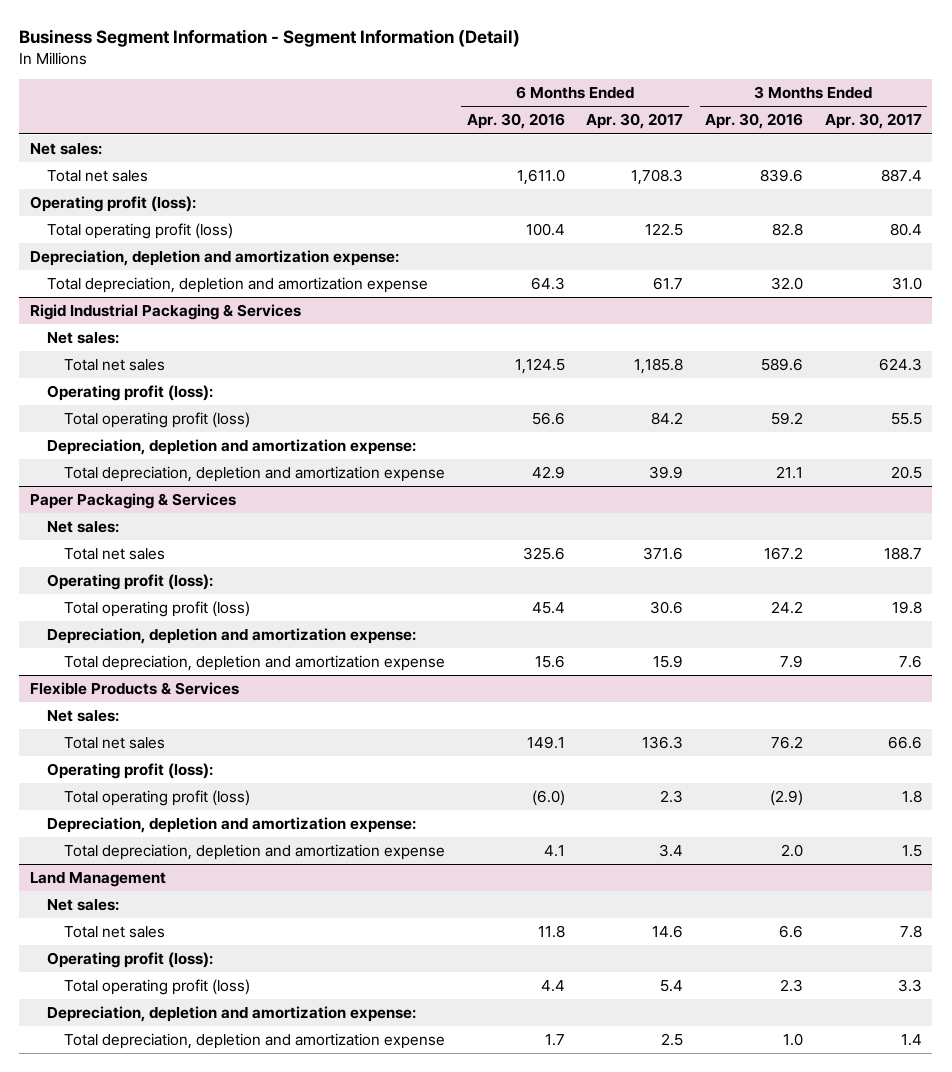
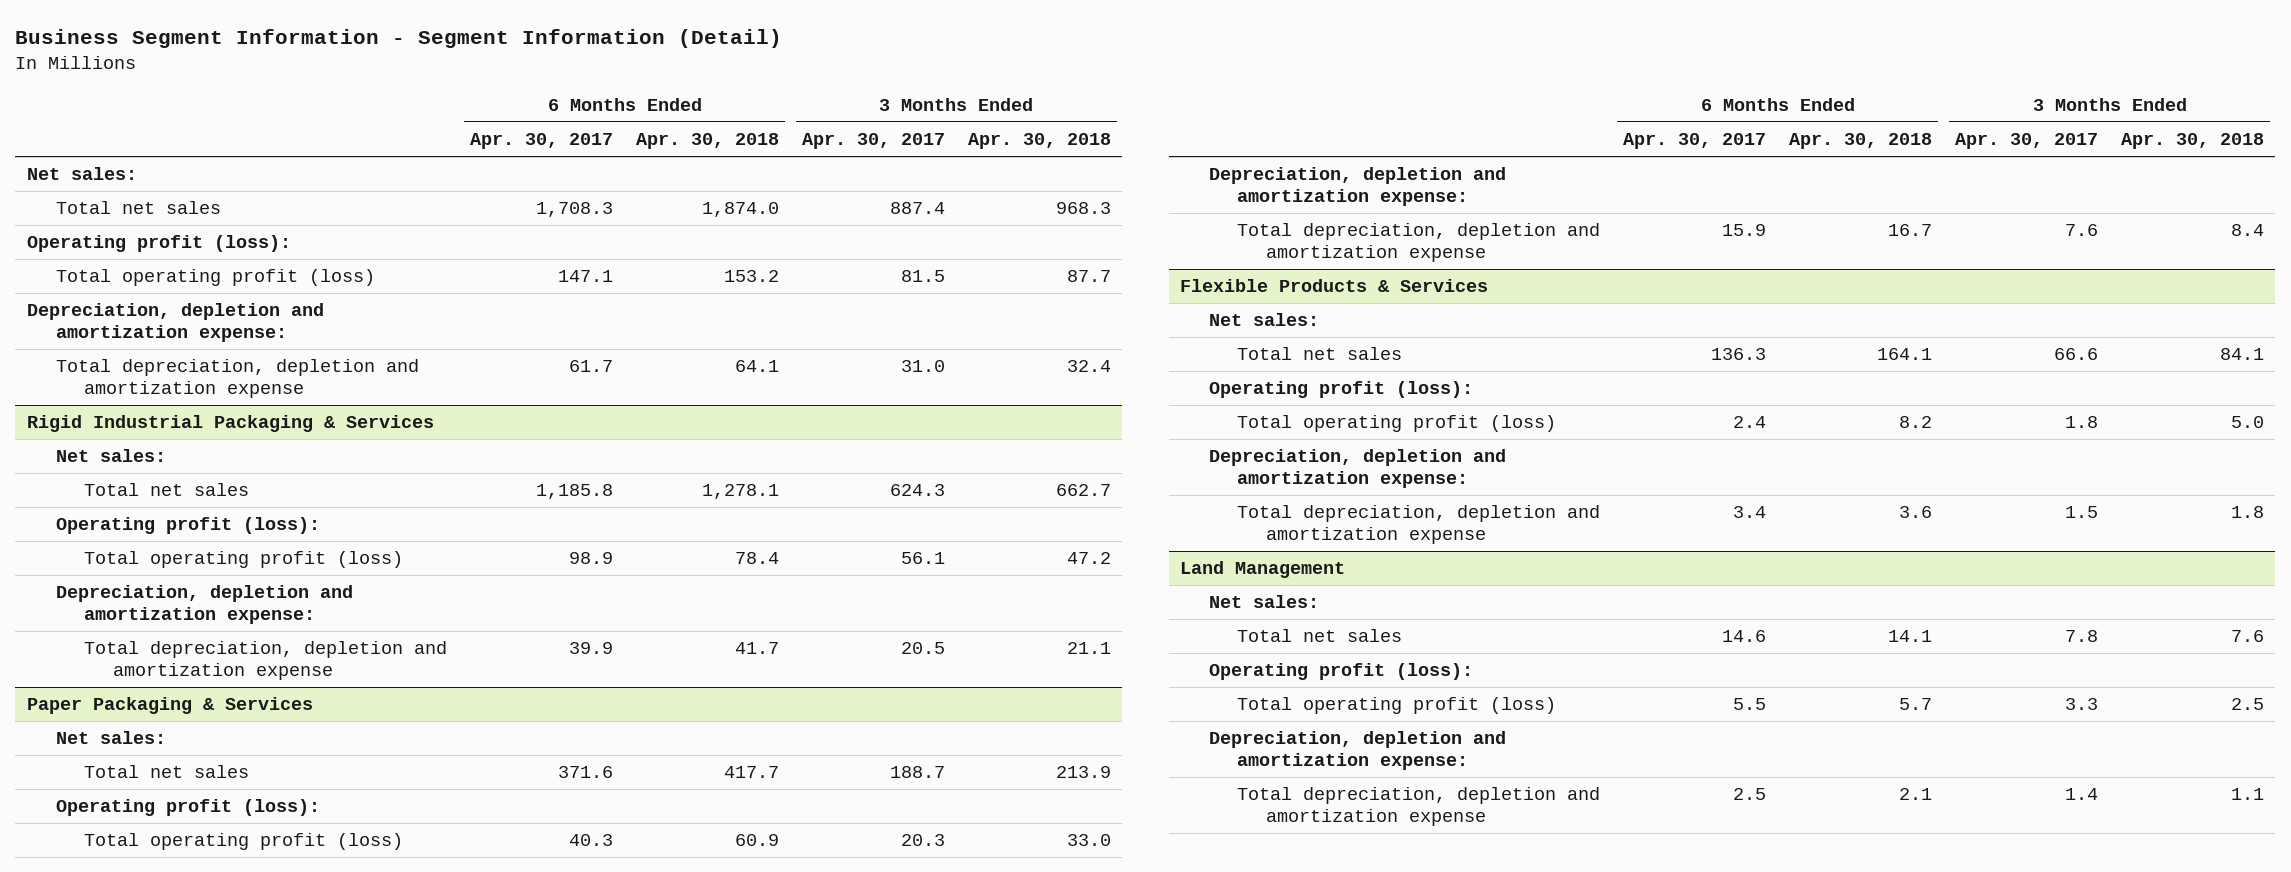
- | 6 Months Ended Apr. 30, 2016 | 6 Months Ended Apr. 30, 2017 | 3 Months Ended Apr. 30, 2016 | 3 Months Ended Apr. 30, 2017
+ | 6 Months Ended Apr. 30, 2017 | 6 Months Ended Apr. 30, 2018 | 3 Months Ended Apr. 30, 2017 | 3 Months Ended Apr. 30, 2018
- Total operating profit (loss) | 100.4 | 122.5 | 82.8 | 80.4
+ Total operating profit (loss) | 147.1 | 153.2 | 81.5 | 87.7
@ Rigid Industrial Packaging & Services
- Total operating profit (loss) | 56.6 | 84.2 | 59.2 | 55.5
+ Total operating profit (loss) | 98.9 | 78.4 | 56.1 | 47.2
@ Paper Packaging & Services
- Total operating profit (loss) | 45.4 | 30.6 | 24.2 | 19.8
+ Total operating profit (loss) | 40.3 | 60.9 | 20.3 | 33.0
@ Flexible Products & Services
- Total operating profit (loss) | (6.0) | 2.3 | (2.9) | 1.8
+ Total operating profit (loss) | 2.4 | 8.2 | 1.8 | 5.0
@ Land Management
- Total operating profit (loss) | 4.4 | 5.4 | 2.3 | 3.3
+ Total operating profit (loss) | 5.5 | 5.7 | 3.3 | 2.5

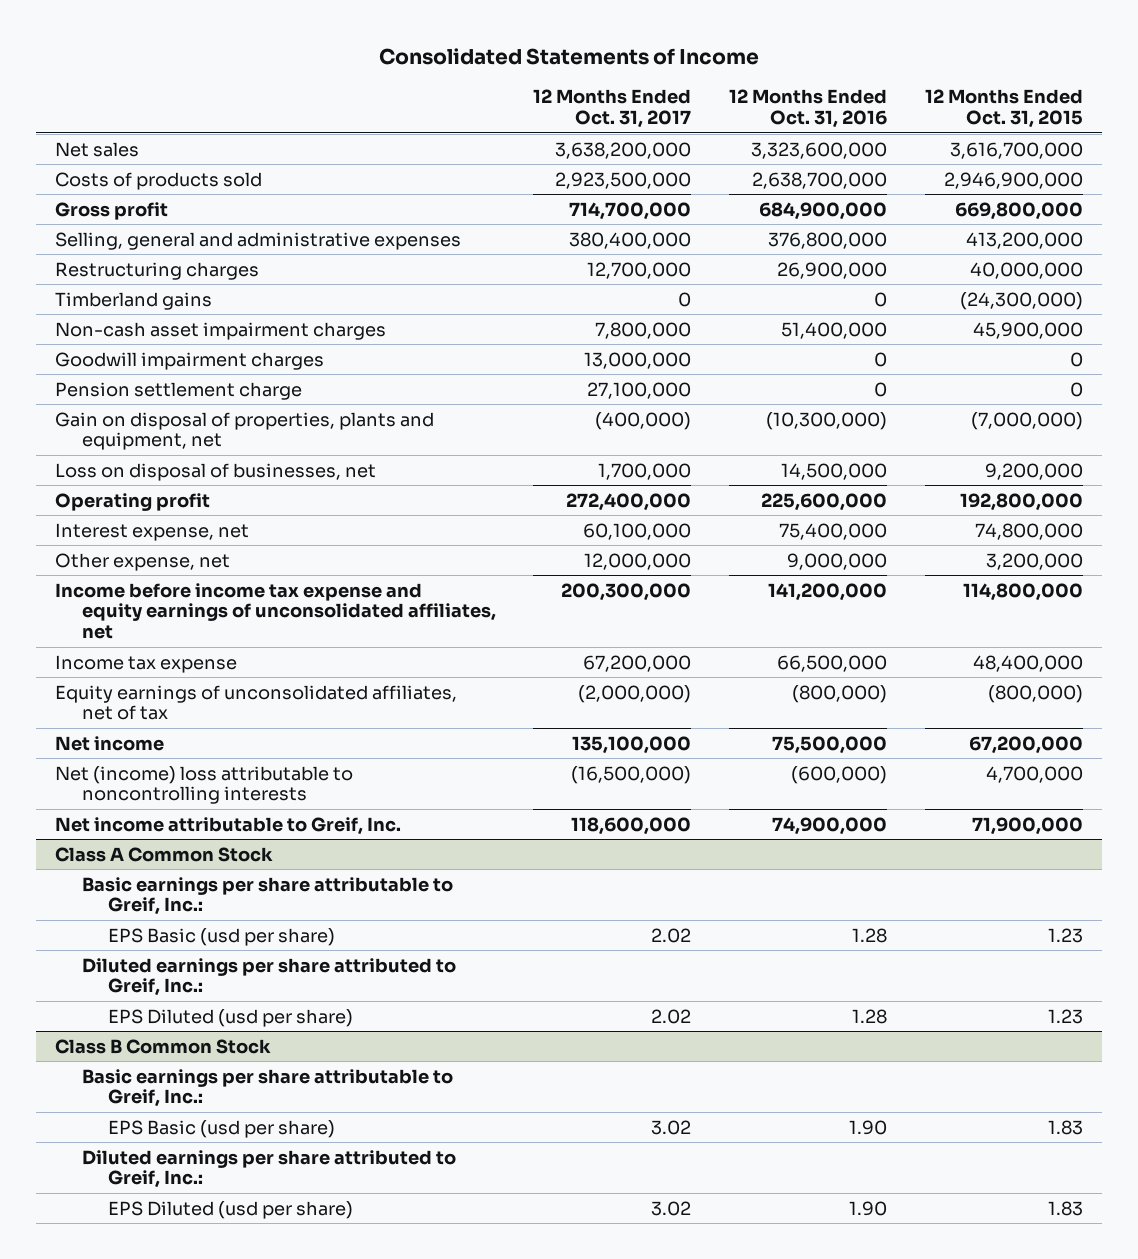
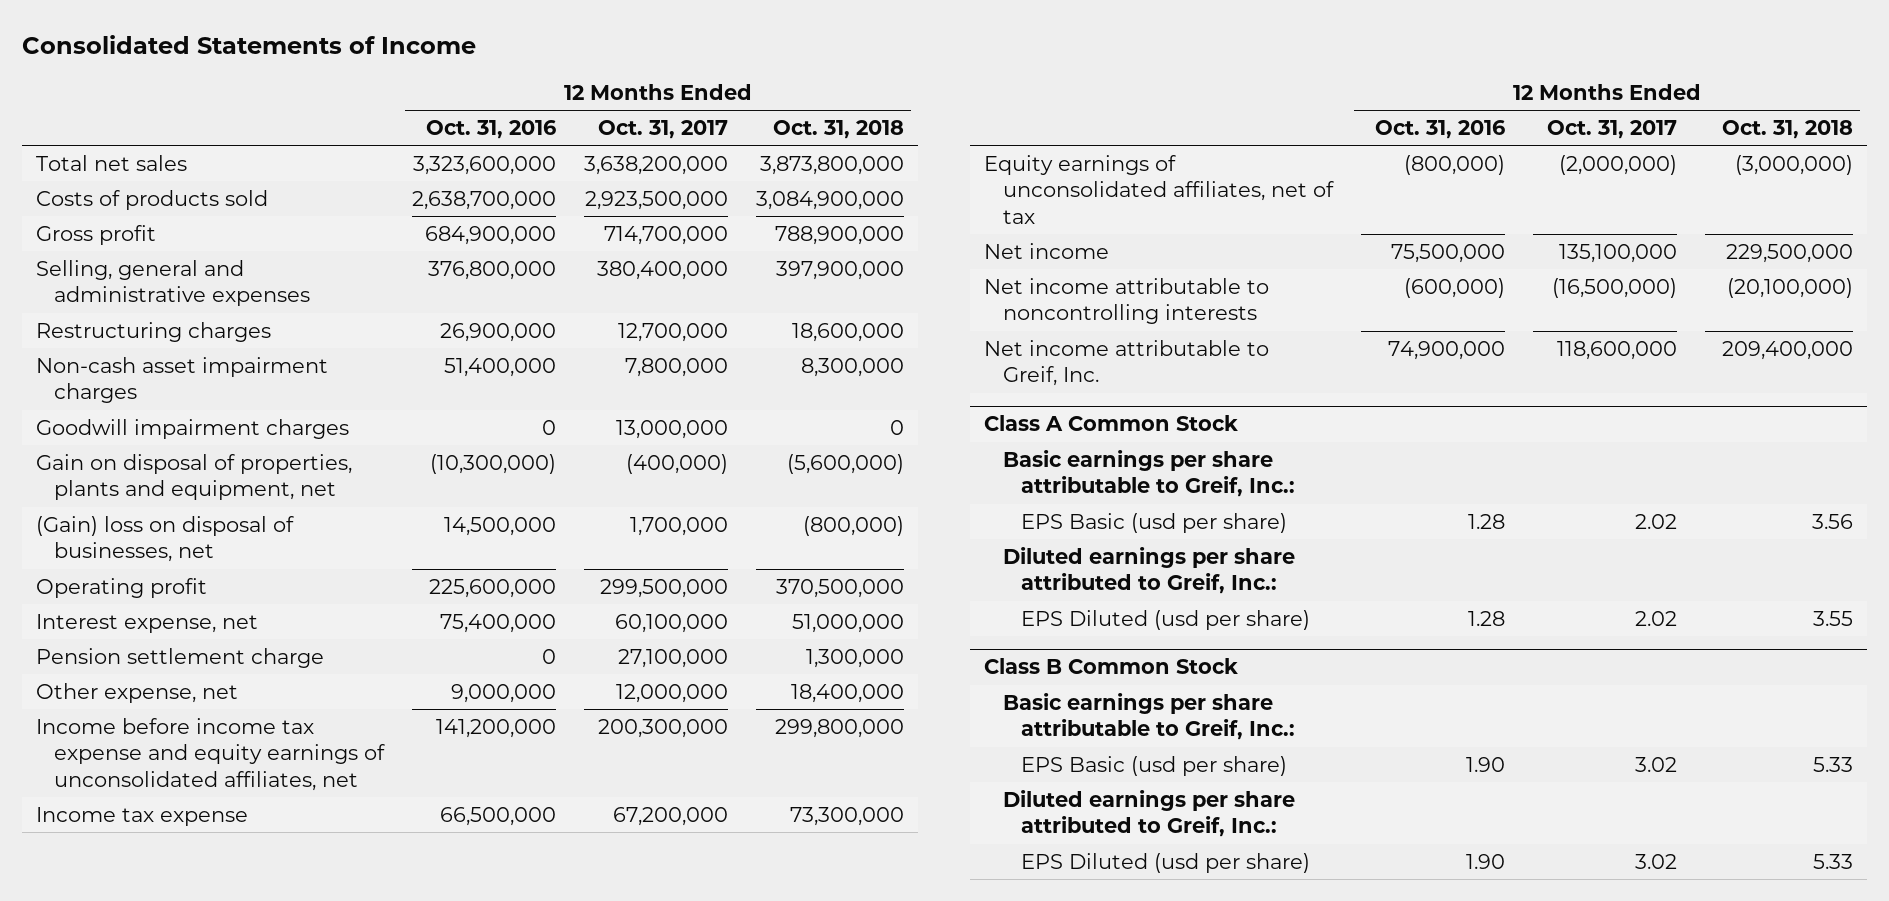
- | 12 Months Ended Oct. 31, 2017 | 12 Months Ended Oct. 31, 2016 | 12 Months Ended Oct. 31, 2015
+ | 12 Months Ended Oct. 31, 2016 | 12 Months Ended Oct. 31, 2017 | 12 Months Ended Oct. 31, 2018
- Net sales | 3,638,200,000 | 3,323,600,000 | 3,616,700,000
+ Total net sales | 3,323,600,000 | 3,638,200,000 | 3,873,800,000
- Timberland gains | 0 | 0 | (24,300,000)
- Loss on disposal of businesses, net | 1,700,000 | 14,500,000 | 9,200,000
- Operating profit | 272,400,000 | 225,600,000 | 192,800,000
+ (Gain) loss on disposal of businesses, net | 14,500,000 | 1,700,000 | (800,000)
+ Operating profit | 225,600,000 | 299,500,000 | 370,500,000
moved down: Pension settlement charge | 0 | 27,100,000 | 1,300,000
- Net (income) loss attributable to noncontrolling interests | (16,500,000) | (600,000) | 4,700,000
+ Net income attributable to noncontrolling interests | (600,000) | (16,500,000) | (20,100,000)

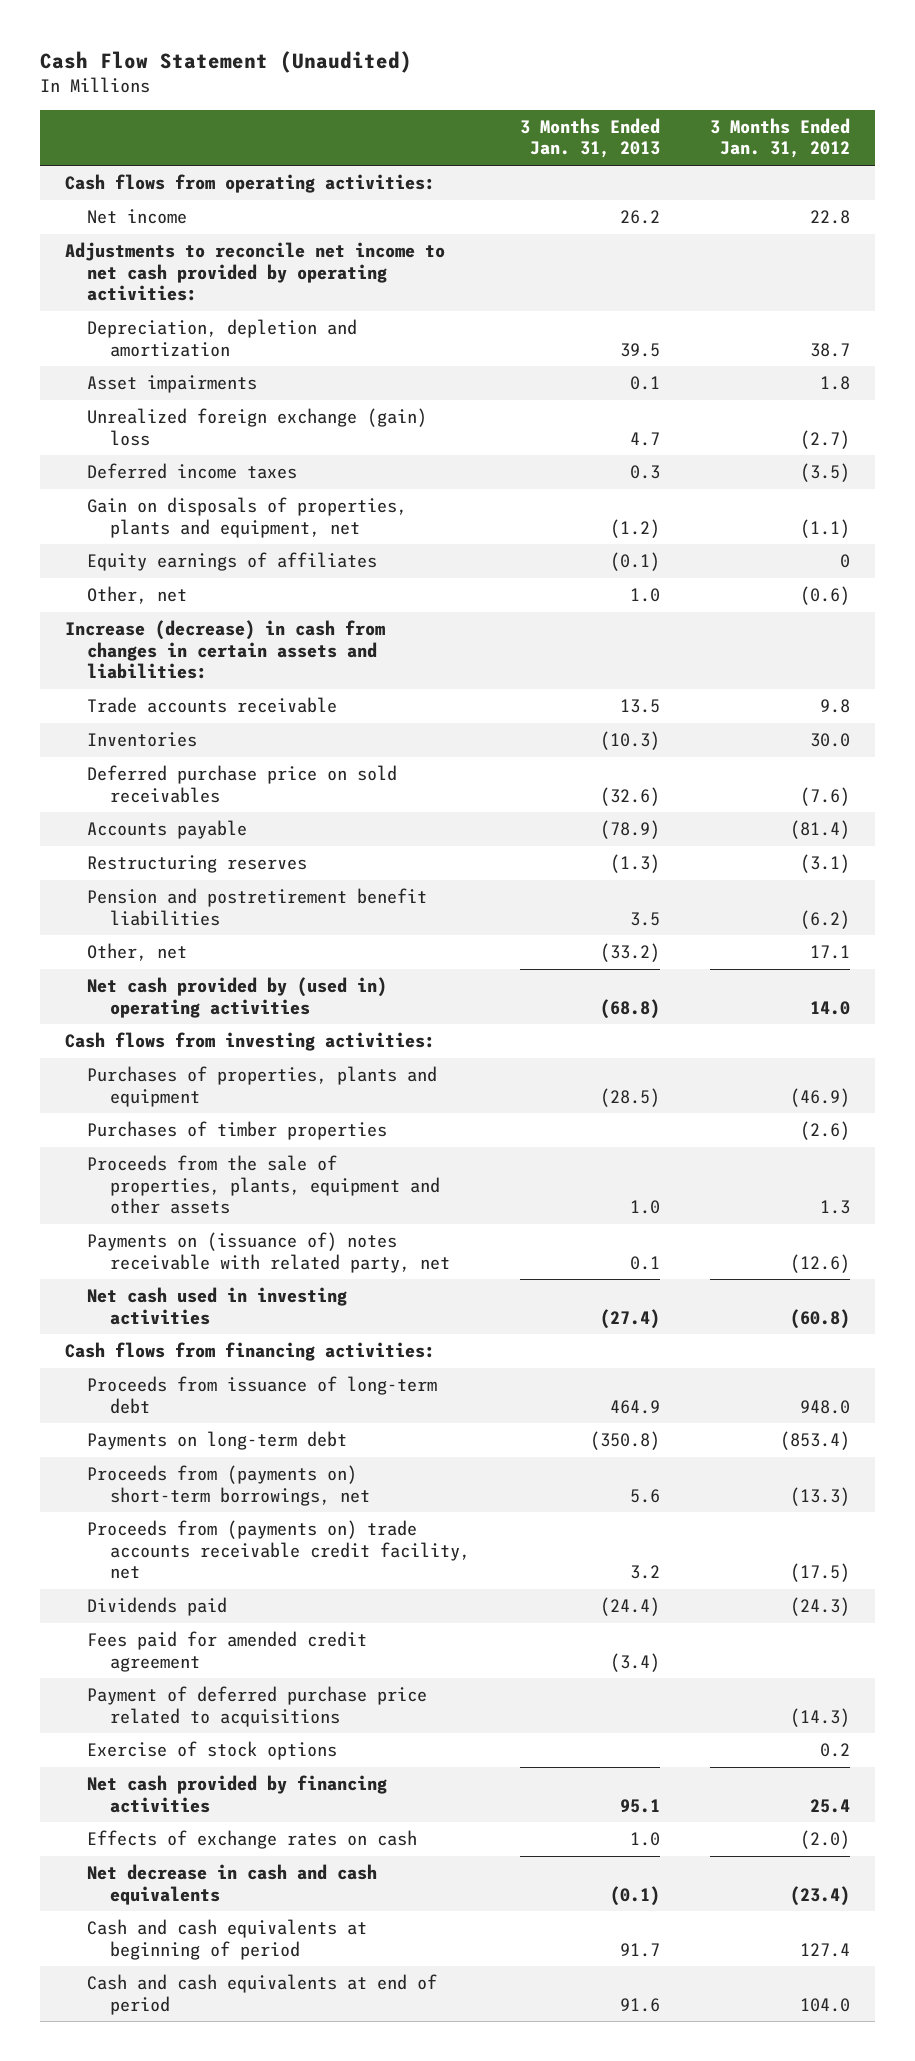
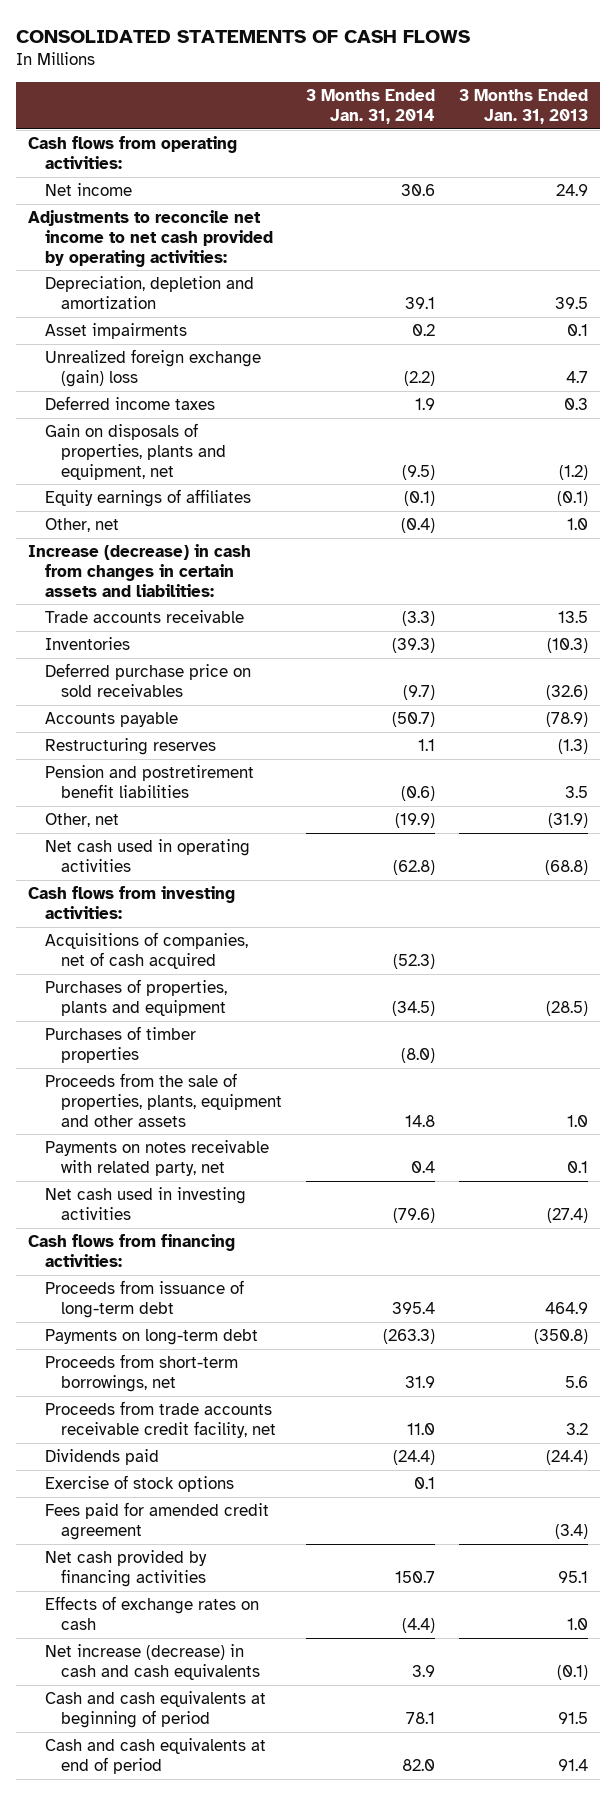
- Cash Flow Statement (Unaudited)
+ CONSOLIDATED STATEMENTS OF CASH FLOWS
- | 3 Months Ended Jan. 31, 2013 | 3 Months Ended Jan. 31, 2012
+ | 3 Months Ended Jan. 31, 2014 | 3 Months Ended Jan. 31, 2013
- Net income | 26.2 | 22.8
+ Net income | 30.6 | 24.9
- Other, net | (33.2) | 17.1
- Net cash provided by (used in) operating activities | (68.8) | 14.0
+ Other, net | (19.9) | (31.9)
+ Net cash used in operating activities | (62.8) | (68.8)
+ Acquisitions of companies, net of cash acquired | (52.3) |
- Payments on (issuance of) notes receivable with related party, net | 0.1 | (12.6)
+ Payments on notes receivable with related party, net | 0.4 | 0.1
- Proceeds from (payments on) short-term borrowings, net | 5.6 | (13.3)
- Proceeds from (payments on) trade accounts receivable credit facility, net | 3.2 | (17.5)
+ Proceeds from short-term borrowings, net | 31.9 | 5.6
+ Proceeds from trade accounts receivable credit facility, net | 11.0 | 3.2
- Payment of deferred purchase price related to acquisitions | | (14.3)
moved down: Fees paid for amended credit agreement | | (3.4)
- Net decrease in cash and cash equivalents | (0.1) | (23.4)
- Cash and cash equivalents at beginning of period | 91.7 | 127.4
- Cash and cash equivalents at end of period | 91.6 | 104.0
+ Net increase (decrease) in cash and cash equivalents | 3.9 | (0.1)
+ Cash and cash equivalents at beginning of period | 78.1 | 91.5
+ Cash and cash equivalents at end of period | 82.0 | 91.4

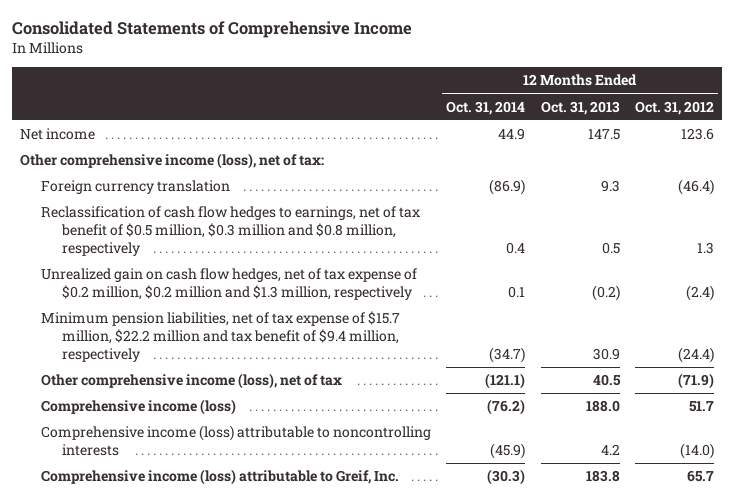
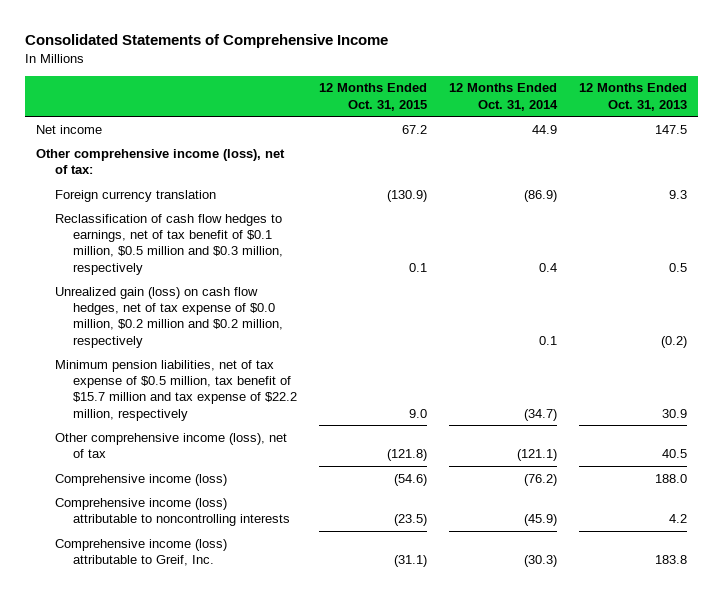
- | 12 Months Ended Oct. 31, 2014 | 12 Months Ended Oct. 31, 2013 | 12 Months Ended Oct. 31, 2012
+ | 12 Months Ended Oct. 31, 2015 | 12 Months Ended Oct. 31, 2014 | 12 Months Ended Oct. 31, 2013
- Reclassification of cash flow hedges to earnings, net of tax benefit of $0.5 million, $0.3 million and $0.8 million, respectively | 0.4 | 0.5 | 1.3
- Unrealized gain on cash flow hedges, net of tax expense of $0.2 million, $0.2 million and $1.3 million, respectively | 0.1 | (0.2) | (2.4)
- Minimum pension liabilities, net of tax expense of $15.7 million, $22.2 million and tax benefit of $9.4 million, respectively | (34.7) | 30.9 | (24.4)
+ Reclassification of cash flow hedges to earnings, net of tax benefit of $0.1 million, $0.5 million and $0.3 million, respectively | 0.1 | 0.4 | 0.5
+ Unrealized gain (loss) on cash flow hedges, net of tax expense of $0.0 million, $0.2 million and $0.2 million, respectively | | 0.1 | (0.2)
+ Minimum pension liabilities, net of tax expense of $0.5 million, tax benefit of $15.7 million and tax expense of $22.2 million, respectively | 9.0 | (34.7) | 30.9

